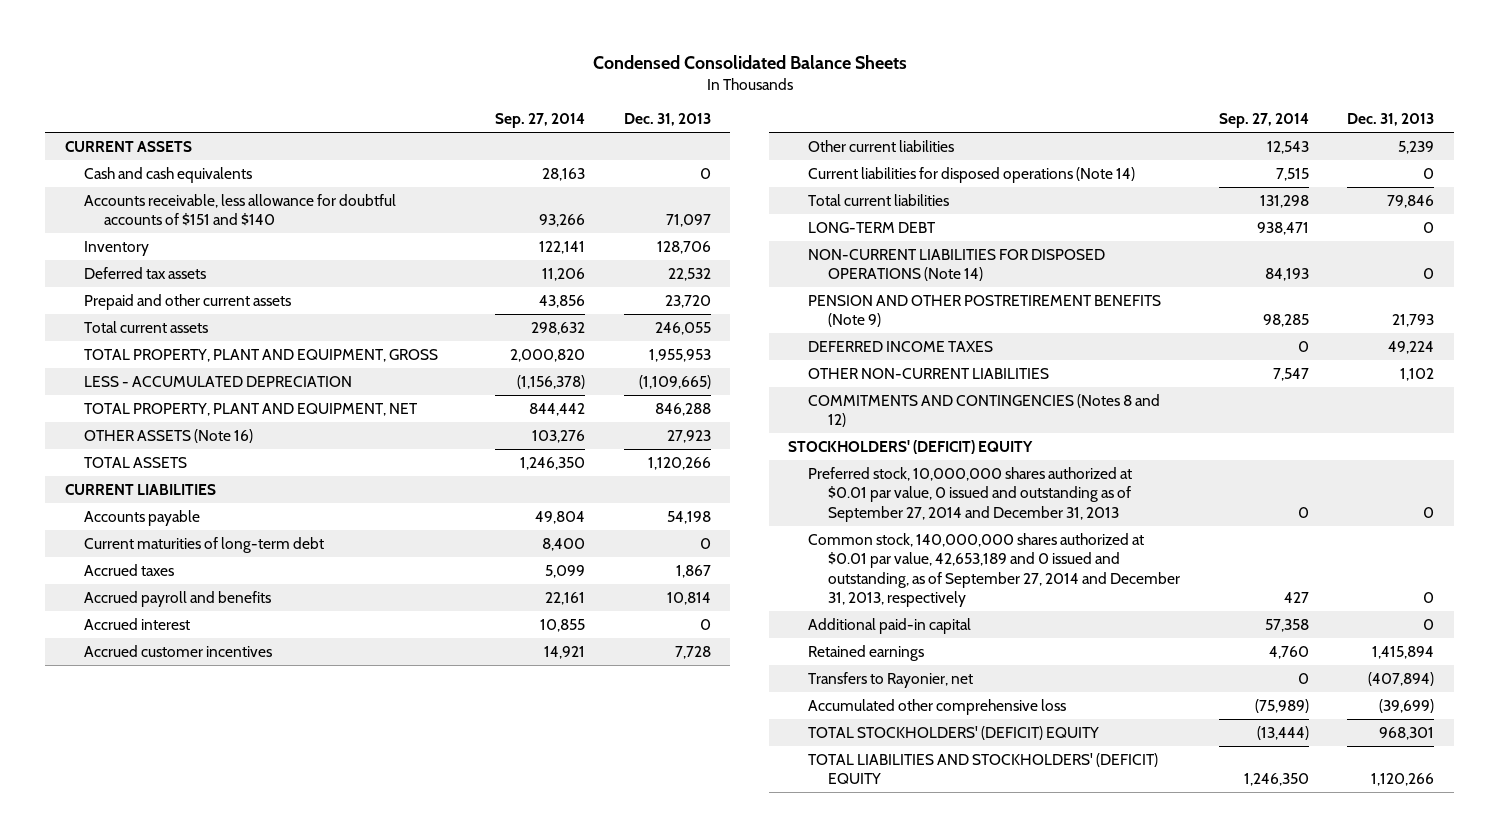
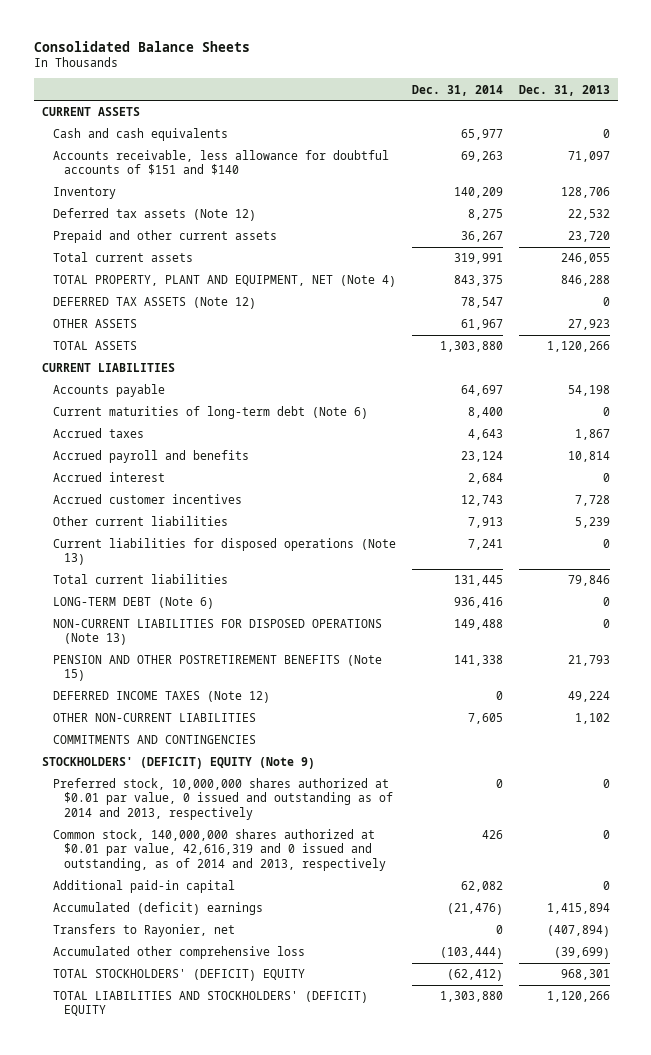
- Condensed Consolidated Balance Sheets
+ Consolidated Balance Sheets
- | Sep. 27, 2014 | Dec. 31, 2013
+ | Dec. 31, 2014 | Dec. 31, 2013
- Deferred tax assets | 11,206 | 22,532
+ Deferred tax assets (Note 12) | 8,275 | 22,532
- TOTAL PROPERTY, PLANT AND EQUIPMENT, GROSS | 2,000,820 | 1,955,953
- LESS - ACCUMULATED DEPRECIATION | (1,156,378) | (1,109,665)
- TOTAL PROPERTY, PLANT AND EQUIPMENT, NET | 844,442 | 846,288
- OTHER ASSETS (Note 16) | 103,276 | 27,923
+ TOTAL PROPERTY, PLANT AND EQUIPMENT, NET (Note 4) | 843,375 | 846,288
+ DEFERRED TAX ASSETS (Note 12) | 78,547 | 0
+ OTHER ASSETS | 61,967 | 27,923
- Current maturities of long-term debt | 8,400 | 0
+ Current maturities of long-term debt (Note 6) | 8,400 | 0
- Current liabilities for disposed operations (Note 14) | 7,515 | 0
+ Current liabilities for disposed operations (Note 13) | 7,241 | 0
- LONG-TERM DEBT | 938,471 | 0
- NON-CURRENT LIABILITIES FOR DISPOSED OPERATIONS (Note 14) | 84,193 | 0
- PENSION AND OTHER POSTRETIREMENT BENEFITS (Note 9) | 98,285 | 21,793
- DEFERRED INCOME TAXES | 0 | 49,224
+ LONG-TERM DEBT (Note 6) | 936,416 | 0
+ NON-CURRENT LIABILITIES FOR DISPOSED OPERATIONS (Note 13) | 149,488 | 0
+ PENSION AND OTHER POSTRETIREMENT BENEFITS (Note 15) | 141,338 | 21,793
+ DEFERRED INCOME TAXES (Note 12) | 0 | 49,224
- COMMITMENTS AND CONTINGENCIES (Notes 8 and 12)
- STOCKHOLDERS' (DEFICIT) EQUITY
- Preferred stock, 10,000,000 shares authorized at $0.01 par value, 0 issued and outstanding as of September 27, 2014 and December 31, 2013 | 0 | 0
- Common stock, 140,000,000 shares authorized at $0.01 par value, 42,653,189 and 0 issued and outstanding, as of September 27, 2014 and December 31, 2013, respectively | 427 | 0
+ COMMITMENTS AND CONTINGENCIES
+ STOCKHOLDERS' (DEFICIT) EQUITY (Note 9)
+ Preferred stock, 10,000,000 shares authorized at $0.01 par value, 0 issued and outstanding as of 2014 and 2013, respectively | 0 | 0
+ Common stock, 140,000,000 shares authorized at $0.01 par value, 42,616,319 and 0 issued and outstanding, as of 2014 and 2013, respectively | 426 | 0
- Retained earnings | 4,760 | 1,415,894
+ Accumulated (deficit) earnings | (21,476) | 1,415,894

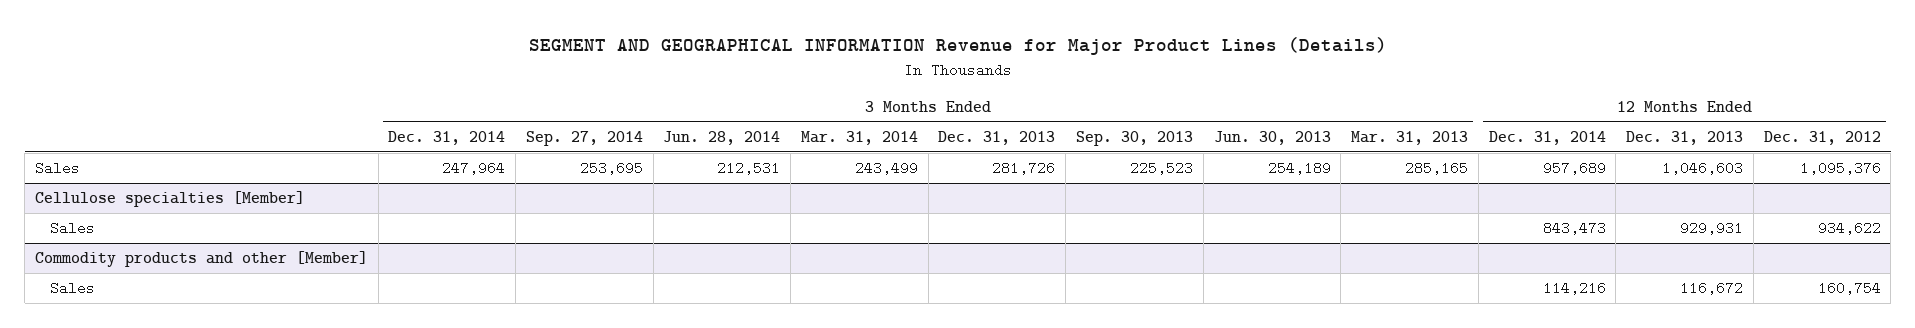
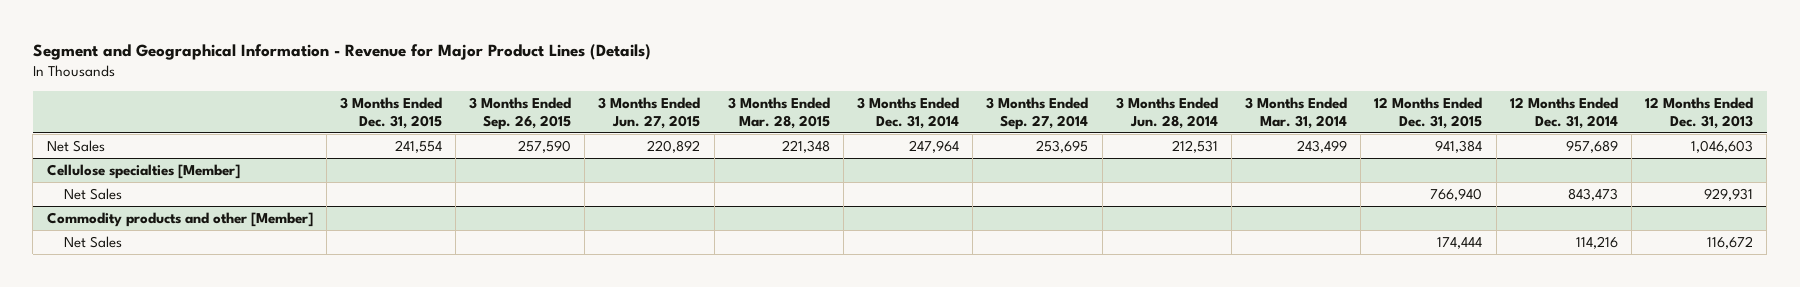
- SEGMENT AND GEOGRAPHICAL INFORMATION Revenue for Major Product Lines (Details)
+ Segment and Geographical Information - Revenue for Major Product Lines (Details)
- | 3 Months Ended Dec. 31, 2014 | 3 Months Ended Sep. 27, 2014 | 3 Months Ended Jun. 28, 2014 | 3 Months Ended Mar. 31, 2014 | 3 Months Ended Dec. 31, 2013 | 3 Months Ended Sep. 30, 2013 | 3 Months Ended Jun. 30, 2013 | 3 Months Ended Mar. 31, 2013 | 12 Months Ended Dec. 31, 2014 | 12 Months Ended Dec. 31, 2013 | 12 Months Ended Dec. 31, 2012
+ | 3 Months Ended Dec. 31, 2015 | 3 Months Ended Sep. 26, 2015 | 3 Months Ended Jun. 27, 2015 | 3 Months Ended Mar. 28, 2015 | 3 Months Ended Dec. 31, 2014 | 3 Months Ended Sep. 27, 2014 | 3 Months Ended Jun. 28, 2014 | 3 Months Ended Mar. 31, 2014 | 12 Months Ended Dec. 31, 2015 | 12 Months Ended Dec. 31, 2014 | 12 Months Ended Dec. 31, 2013
- Sales | 247,964 | 253,695 | 212,531 | 243,499 | 281,726 | 225,523 | 254,189 | 285,165 | 957,689 | 1,046,603 | 1,095,376
+ Net Sales | 241,554 | 257,590 | 220,892 | 221,348 | 247,964 | 253,695 | 212,531 | 243,499 | 941,384 | 957,689 | 1,046,603
@ Cellulose specialties [Member]
- Sales | | | | | | | | | 843,473 | 929,931 | 934,622
+ Net Sales | | | | | | | | | 766,940 | 843,473 | 929,931
@ Commodity products and other [Member]
- Sales | | | | | | | | | 114,216 | 116,672 | 160,754
+ Net Sales | | | | | | | | | 174,444 | 114,216 | 116,672

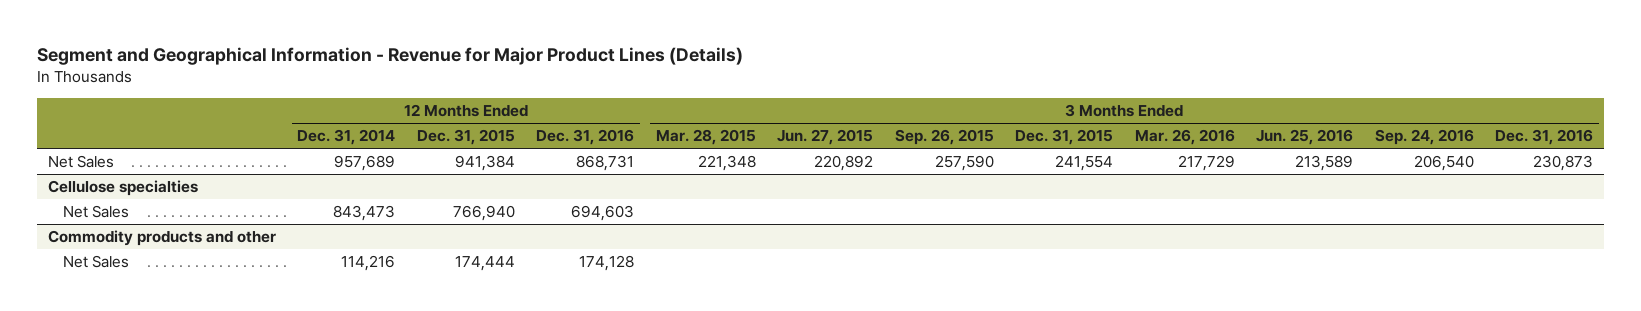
- | 3 Months Ended Dec. 31, 2015 | 3 Months Ended Sep. 26, 2015 | 3 Months Ended Jun. 27, 2015 | 3 Months Ended Mar. 28, 2015 | 3 Months Ended Dec. 31, 2014 | 3 Months Ended Sep. 27, 2014 | 3 Months Ended Jun. 28, 2014 | 3 Months Ended Mar. 31, 2014 | 12 Months Ended Dec. 31, 2015 | 12 Months Ended Dec. 31, 2014 | 12 Months Ended Dec. 31, 2013
+ | 12 Months Ended Dec. 31, 2014 | 12 Months Ended Dec. 31, 2015 | 12 Months Ended Dec. 31, 2016 | 3 Months Ended Mar. 28, 2015 | 3 Months Ended Jun. 27, 2015 | 3 Months Ended Sep. 26, 2015 | 3 Months Ended Dec. 31, 2015 | 3 Months Ended Mar. 26, 2016 | 3 Months Ended Jun. 25, 2016 | 3 Months Ended Sep. 24, 2016 | 3 Months Ended Dec. 31, 2016
- Cellulose specialties [Member]
+ Cellulose specialties
- Commodity products and other [Member]
+ Commodity products and other

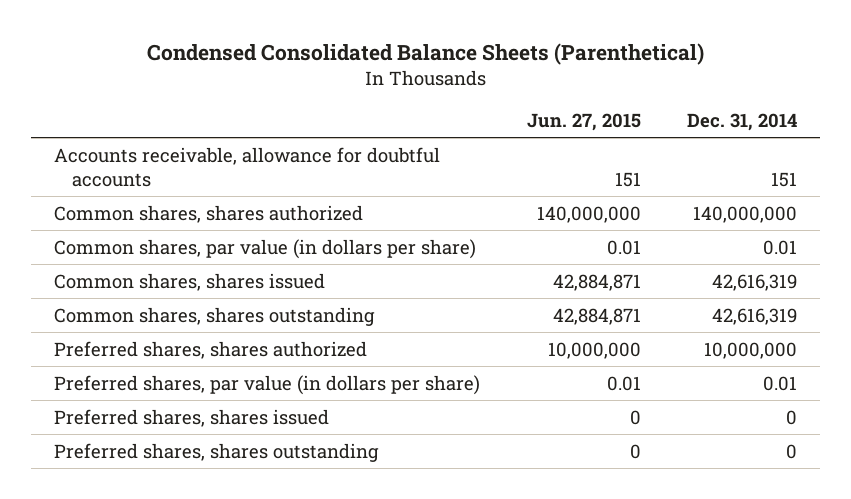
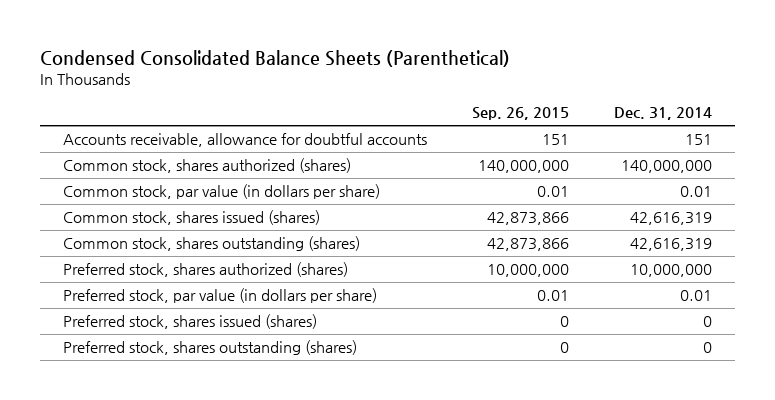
- | Jun. 27, 2015 | Dec. 31, 2014
+ | Sep. 26, 2015 | Dec. 31, 2014
- Common shares, shares authorized | 140,000,000 | 140,000,000
- Common shares, par value (in dollars per share) | 0.01 | 0.01
- Common shares, shares issued | 42,884,871 | 42,616,319
- Common shares, shares outstanding | 42,884,871 | 42,616,319
- Preferred shares, shares authorized | 10,000,000 | 10,000,000
- Preferred shares, par value (in dollars per share) | 0.01 | 0.01
- Preferred shares, shares issued | 0 | 0
- Preferred shares, shares outstanding | 0 | 0
+ Common stock, shares authorized (shares) | 140,000,000 | 140,000,000
+ Common stock, par value (in dollars per share) | 0.01 | 0.01
+ Common stock, shares issued (shares) | 42,873,866 | 42,616,319
+ Common stock, shares outstanding (shares) | 42,873,866 | 42,616,319
+ Preferred stock, shares authorized (shares) | 10,000,000 | 10,000,000
+ Preferred stock, par value (in dollars per share) | 0.01 | 0.01
+ Preferred stock, shares issued (shares) | 0 | 0
+ Preferred stock, shares outstanding (shares) | 0 | 0

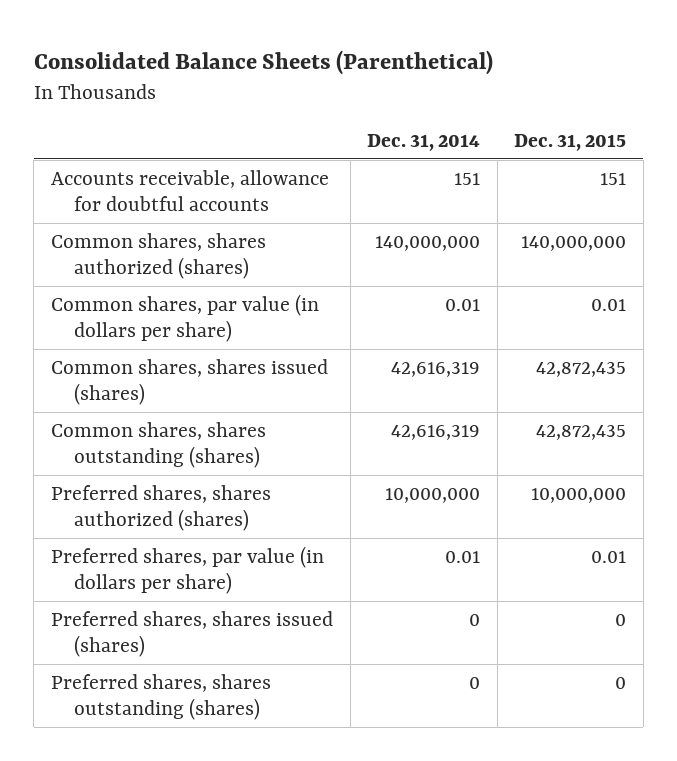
- Condensed Consolidated Balance Sheets (Parenthetical)
+ Consolidated Balance Sheets (Parenthetical)
- | Sep. 26, 2015 | Dec. 31, 2014
+ | Dec. 31, 2014 | Dec. 31, 2015
- Common stock, shares authorized (shares) | 140,000,000 | 140,000,000
- Common stock, par value (in dollars per share) | 0.01 | 0.01
- Common stock, shares issued (shares) | 42,873,866 | 42,616,319
- Common stock, shares outstanding (shares) | 42,873,866 | 42,616,319
- Preferred stock, shares authorized (shares) | 10,000,000 | 10,000,000
- Preferred stock, par value (in dollars per share) | 0.01 | 0.01
- Preferred stock, shares issued (shares) | 0 | 0
- Preferred stock, shares outstanding (shares) | 0 | 0
+ Common shares, shares authorized (shares) | 140,000,000 | 140,000,000
+ Common shares, par value (in dollars per share) | 0.01 | 0.01
+ Common shares, shares issued (shares) | 42,616,319 | 42,872,435
+ Common shares, shares outstanding (shares) | 42,616,319 | 42,872,435
+ Preferred shares, shares authorized (shares) | 10,000,000 | 10,000,000
+ Preferred shares, par value (in dollars per share) | 0.01 | 0.01
+ Preferred shares, shares issued (shares) | 0 | 0
+ Preferred shares, shares outstanding (shares) | 0 | 0

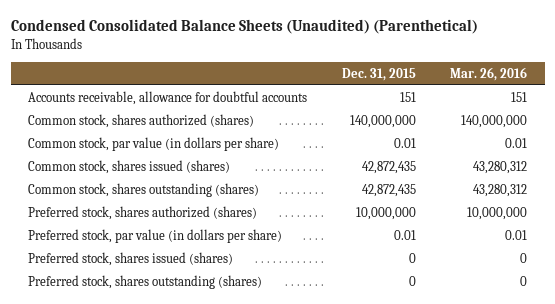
- Consolidated Balance Sheets (Parenthetical)
+ Condensed Consolidated Balance Sheets (Unaudited) (Parenthetical)
- | Dec. 31, 2014 | Dec. 31, 2015
+ | Dec. 31, 2015 | Mar. 26, 2016
- Common shares, shares authorized (shares) | 140,000,000 | 140,000,000
- Common shares, par value (in dollars per share) | 0.01 | 0.01
- Common shares, shares issued (shares) | 42,616,319 | 42,872,435
- Common shares, shares outstanding (shares) | 42,616,319 | 42,872,435
- Preferred shares, shares authorized (shares) | 10,000,000 | 10,000,000
- Preferred shares, par value (in dollars per share) | 0.01 | 0.01
- Preferred shares, shares issued (shares) | 0 | 0
- Preferred shares, shares outstanding (shares) | 0 | 0
+ Common stock, shares authorized (shares) | 140,000,000 | 140,000,000
+ Common stock, par value (in dollars per share) | 0.01 | 0.01
+ Common stock, shares issued (shares) | 42,872,435 | 43,280,312
+ Common stock, shares outstanding (shares) | 42,872,435 | 43,280,312
+ Preferred stock, shares authorized (shares) | 10,000,000 | 10,000,000
+ Preferred stock, par value (in dollars per share) | 0.01 | 0.01
+ Preferred stock, shares issued (shares) | 0 | 0
+ Preferred stock, shares outstanding (shares) | 0 | 0

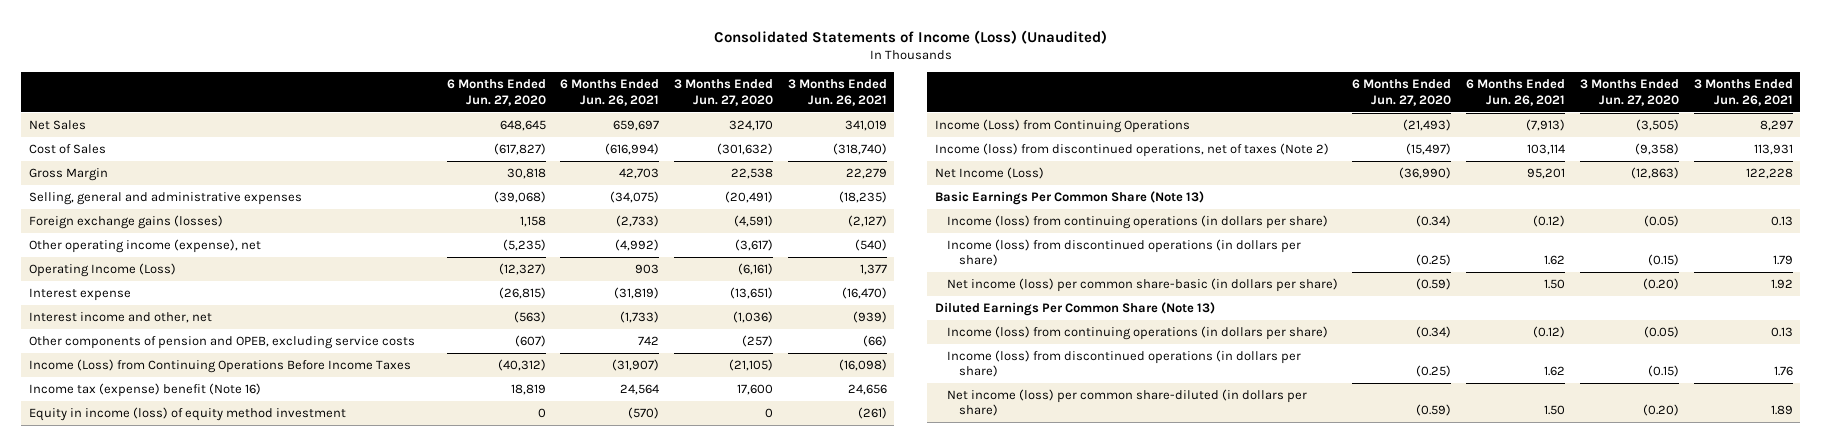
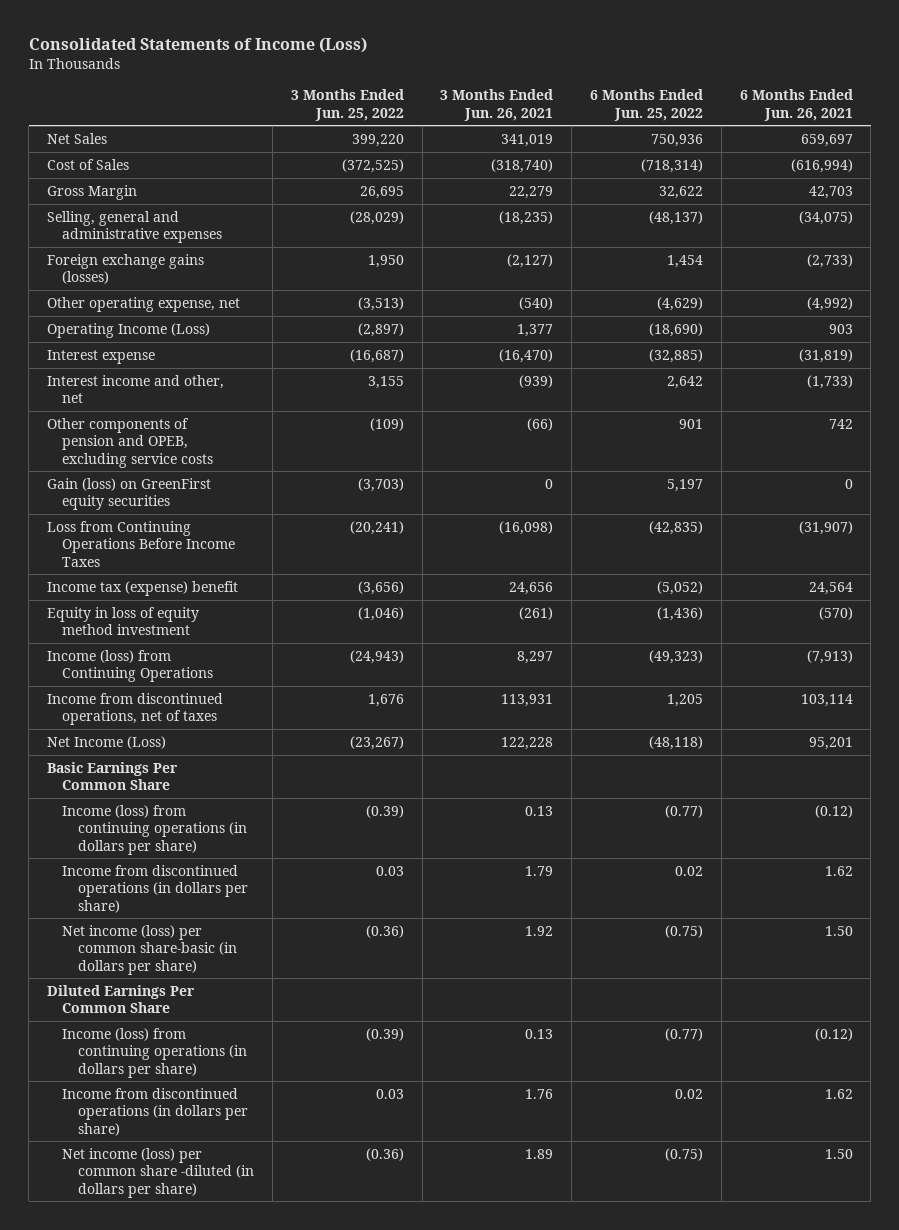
- Consolidated Statements of Income (Loss) (Unaudited)
+ Consolidated Statements of Income (Loss)
- | 6 Months Ended Jun. 27, 2020 | 6 Months Ended Jun. 26, 2021 | 3 Months Ended Jun. 27, 2020 | 3 Months Ended Jun. 26, 2021
+ | 3 Months Ended Jun. 25, 2022 | 3 Months Ended Jun. 26, 2021 | 6 Months Ended Jun. 25, 2022 | 6 Months Ended Jun. 26, 2021
- Other operating income (expense), net | (5,235) | (4,992) | (3,617) | (540)
+ Other operating expense, net | (3,513) | (540) | (4,629) | (4,992)
- Income (Loss) from Continuing Operations Before Income Taxes | (40,312) | (31,907) | (21,105) | (16,098)
- Income tax (expense) benefit (Note 16) | 18,819 | 24,564 | 17,600 | 24,656
- Equity in income (loss) of equity method investment | 0 | (570) | 0 | (261)
- Income (Loss) from Continuing Operations | (21,493) | (7,913) | (3,505) | 8,297
- Income (loss) from discontinued operations, net of taxes (Note 2) | (15,497) | 103,114 | (9,358) | 113,931
+ Gain (loss) on GreenFirst equity securities | (3,703) | 0 | 5,197 | 0
+ Loss from Continuing Operations Before Income Taxes | (20,241) | (16,098) | (42,835) | (31,907)
+ Income tax (expense) benefit | (3,656) | 24,656 | (5,052) | 24,564
+ Equity in loss of equity method investment | (1,046) | (261) | (1,436) | (570)
+ Income (loss) from Continuing Operations | (24,943) | 8,297 | (49,323) | (7,913)
+ Income from discontinued operations, net of taxes | 1,676 | 113,931 | 1,205 | 103,114
- Basic Earnings Per Common Share (Note 13)
+ Basic Earnings Per Common Share
- Income (loss) from discontinued operations (in dollars per share) | (0.25) | 1.62 | (0.15) | 1.79
+ Income from discontinued operations (in dollars per share) | 0.03 | 1.79 | 0.02 | 1.62
- Diluted Earnings Per Common Share (Note 13)
+ Diluted Earnings Per Common Share
- Income (loss) from discontinued operations (in dollars per share) | (0.25) | 1.62 | (0.15) | 1.76
- Net income (loss) per common share-diluted (in dollars per share) | (0.59) | 1.50 | (0.20) | 1.89
+ Income from discontinued operations (in dollars per share) | 0.03 | 1.76 | 0.02 | 1.62
+ Net income (loss) per common share -diluted (in dollars per share) | (0.36) | 1.89 | (0.75) | 1.50

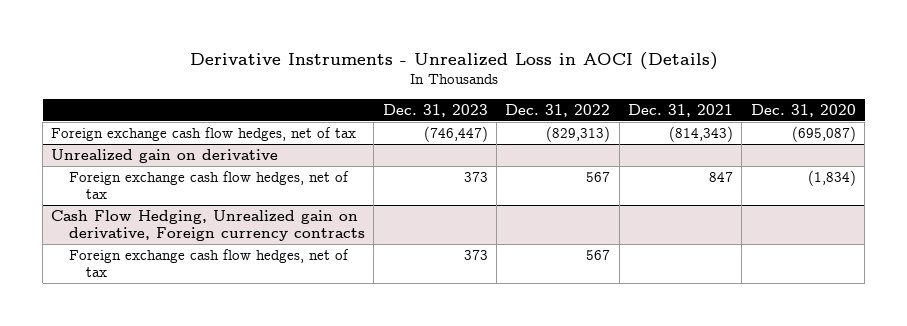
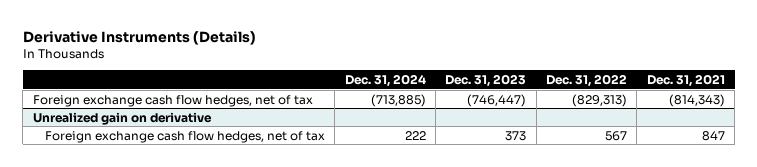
- Derivative Instruments - Unrealized Loss in AOCI (Details)
+ Derivative Instruments (Details)
- | Dec. 31, 2023 | Dec. 31, 2022 | Dec. 31, 2021 | Dec. 31, 2020
+ | Dec. 31, 2024 | Dec. 31, 2023 | Dec. 31, 2022 | Dec. 31, 2021
- Cash Flow Hedging, Unrealized gain on derivative, Foreign currency contracts
- Foreign exchange cash flow hedges, net of tax | 373 | 567 | |

